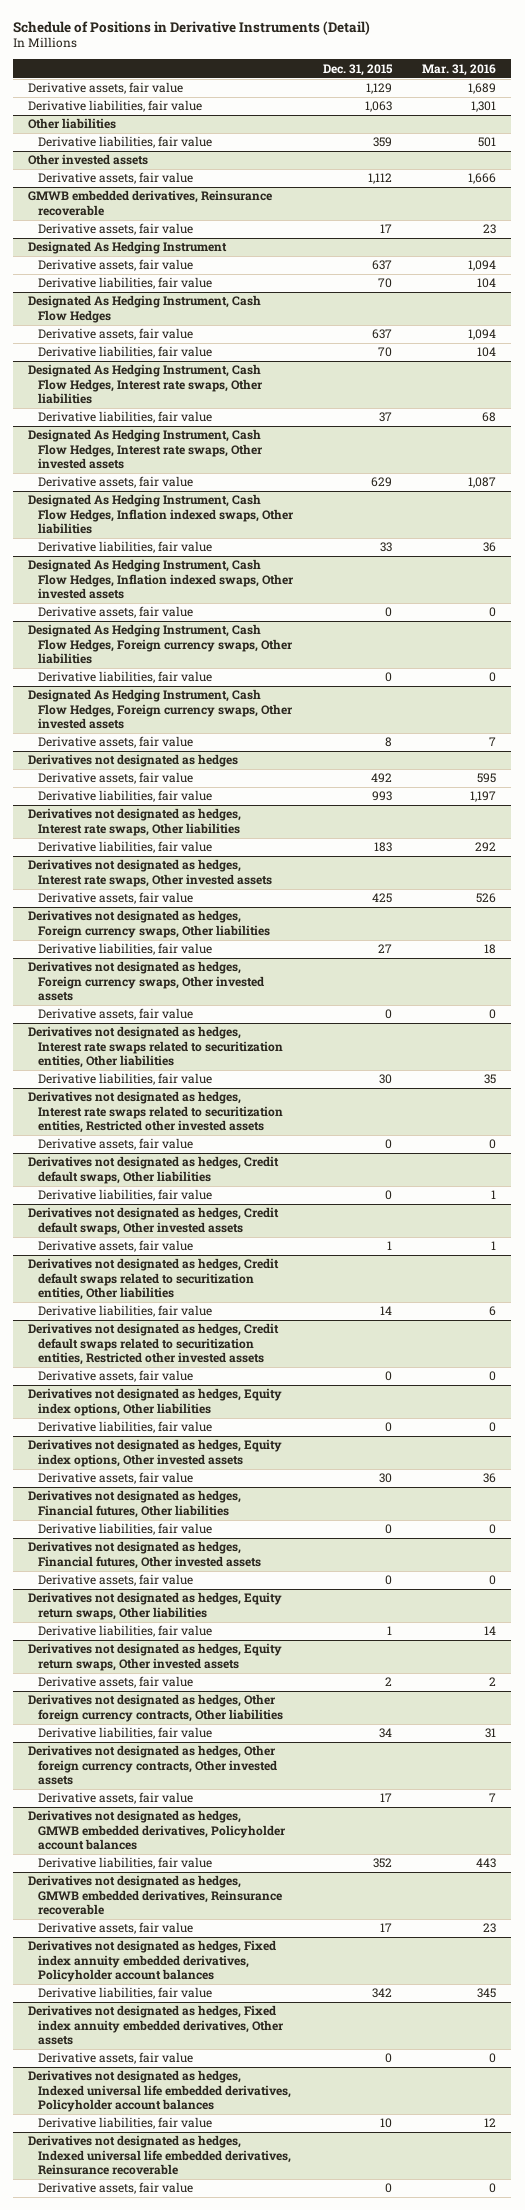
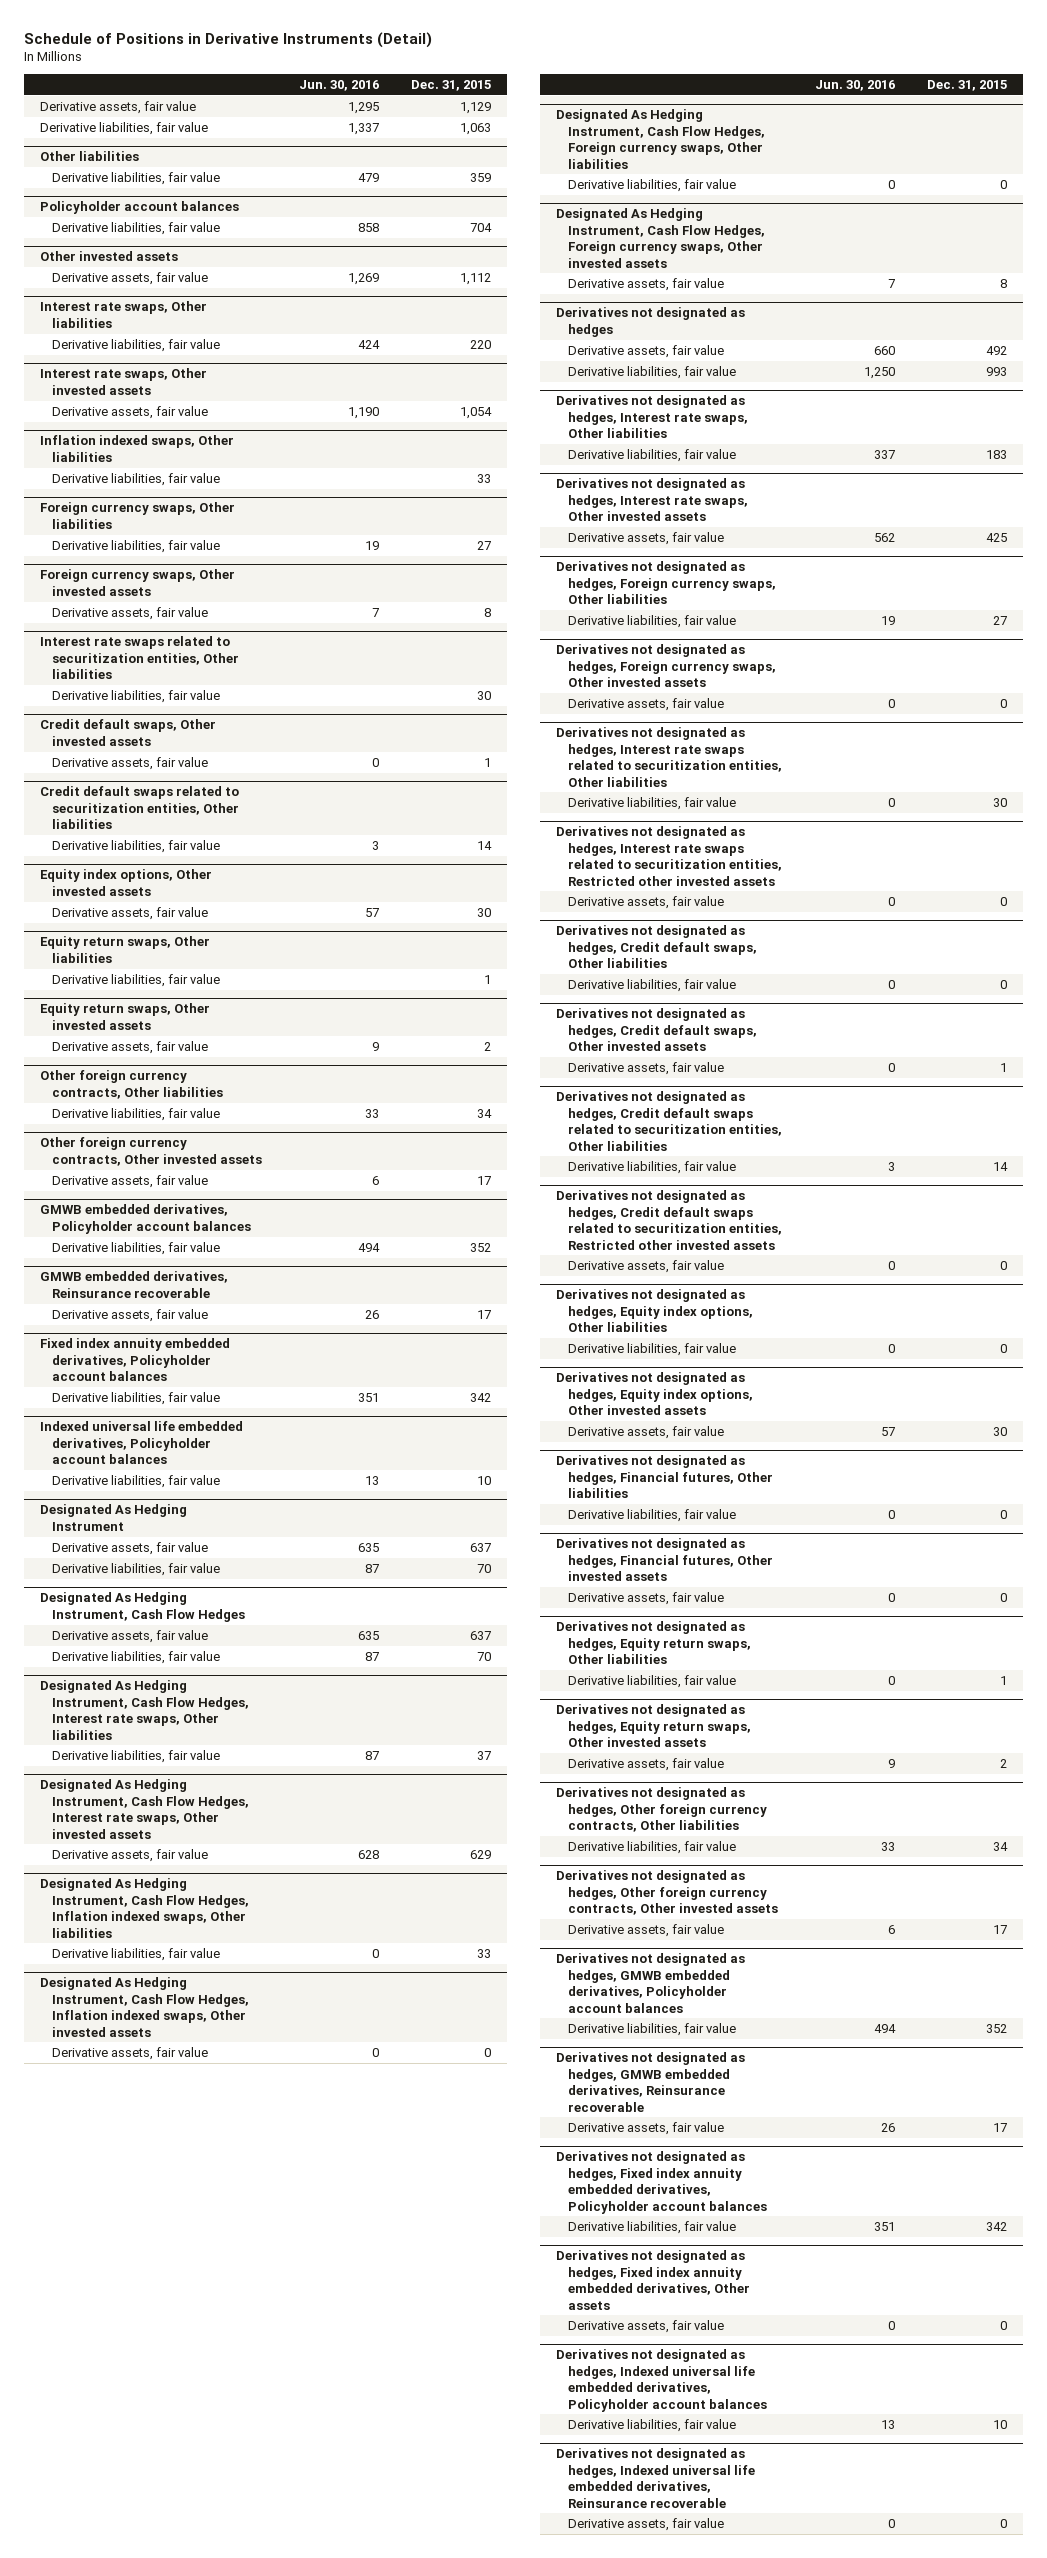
- | Dec. 31, 2015 | Mar. 31, 2016
+ | Jun. 30, 2016 | Dec. 31, 2015
+ Policyholder account balances
+ Derivative liabilities, fair value | 858 | 704
+ Interest rate swaps, Other liabilities
+ Derivative liabilities, fair value | 424 | 220
+ Interest rate swaps, Other invested assets
+ Derivative assets, fair value | 1,190 | 1,054
+ Inflation indexed swaps, Other liabilities
+ Derivative liabilities, fair value | | 33
+ Foreign currency swaps, Other liabilities
+ Derivative liabilities, fair value | 19 | 27
+ Foreign currency swaps, Other invested assets
+ Derivative assets, fair value | 7 | 8
+ Interest rate swaps related to securitization entities, Other liabilities
+ Derivative liabilities, fair value | | 30
+ Credit default swaps, Other invested assets
+ Derivative assets, fair value | 0 | 1
+ Credit default swaps related to securitization entities, Other liabilities
+ Derivative liabilities, fair value | 3 | 14
+ Equity index options, Other invested assets
+ Derivative assets, fair value | 57 | 30
+ Equity return swaps, Other liabilities
+ Derivative liabilities, fair value | | 1
+ Equity return swaps, Other invested assets
+ Derivative assets, fair value | 9 | 2
+ Other foreign currency contracts, Other liabilities
+ Derivative liabilities, fair value | 33 | 34
+ Other foreign currency contracts, Other invested assets
+ Derivative assets, fair value | 6 | 17
+ GMWB embedded derivatives, Policyholder account balances
+ Derivative liabilities, fair value | 494 | 352
+ Fixed index annuity embedded derivatives, Policyholder account balances
+ Derivative liabilities, fair value | 351 | 342
+ Indexed universal life embedded derivatives, Policyholder account balances
+ Derivative liabilities, fair value | 13 | 10

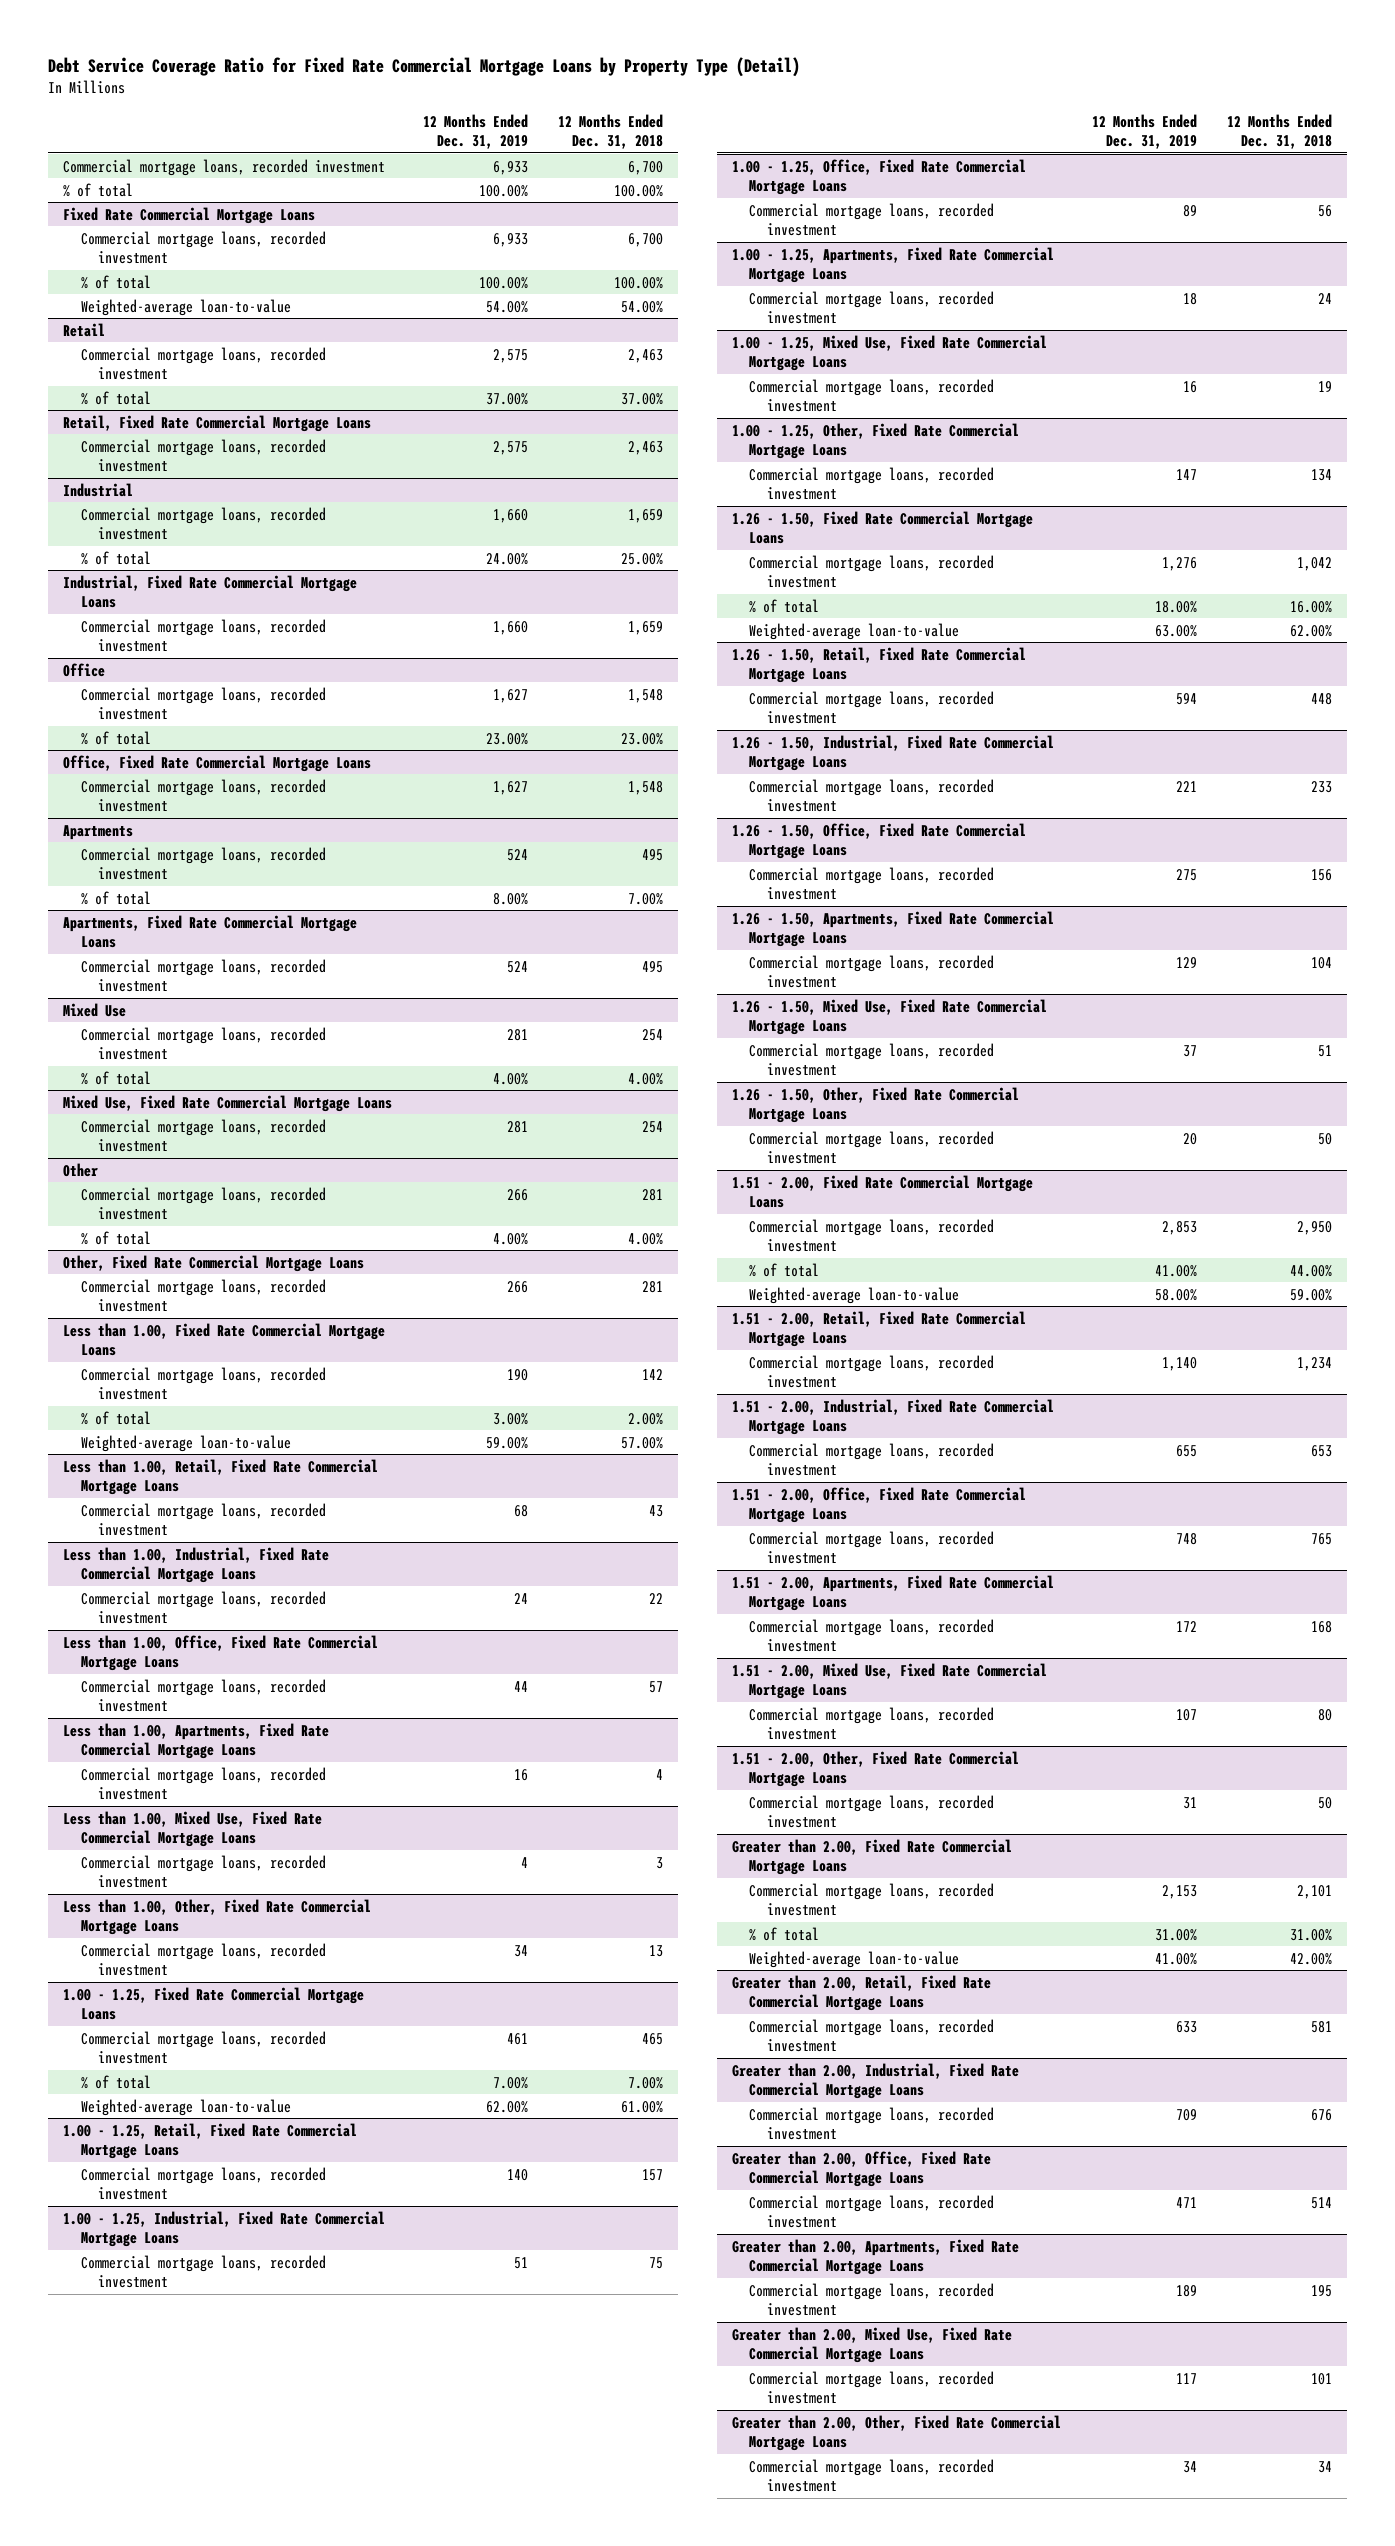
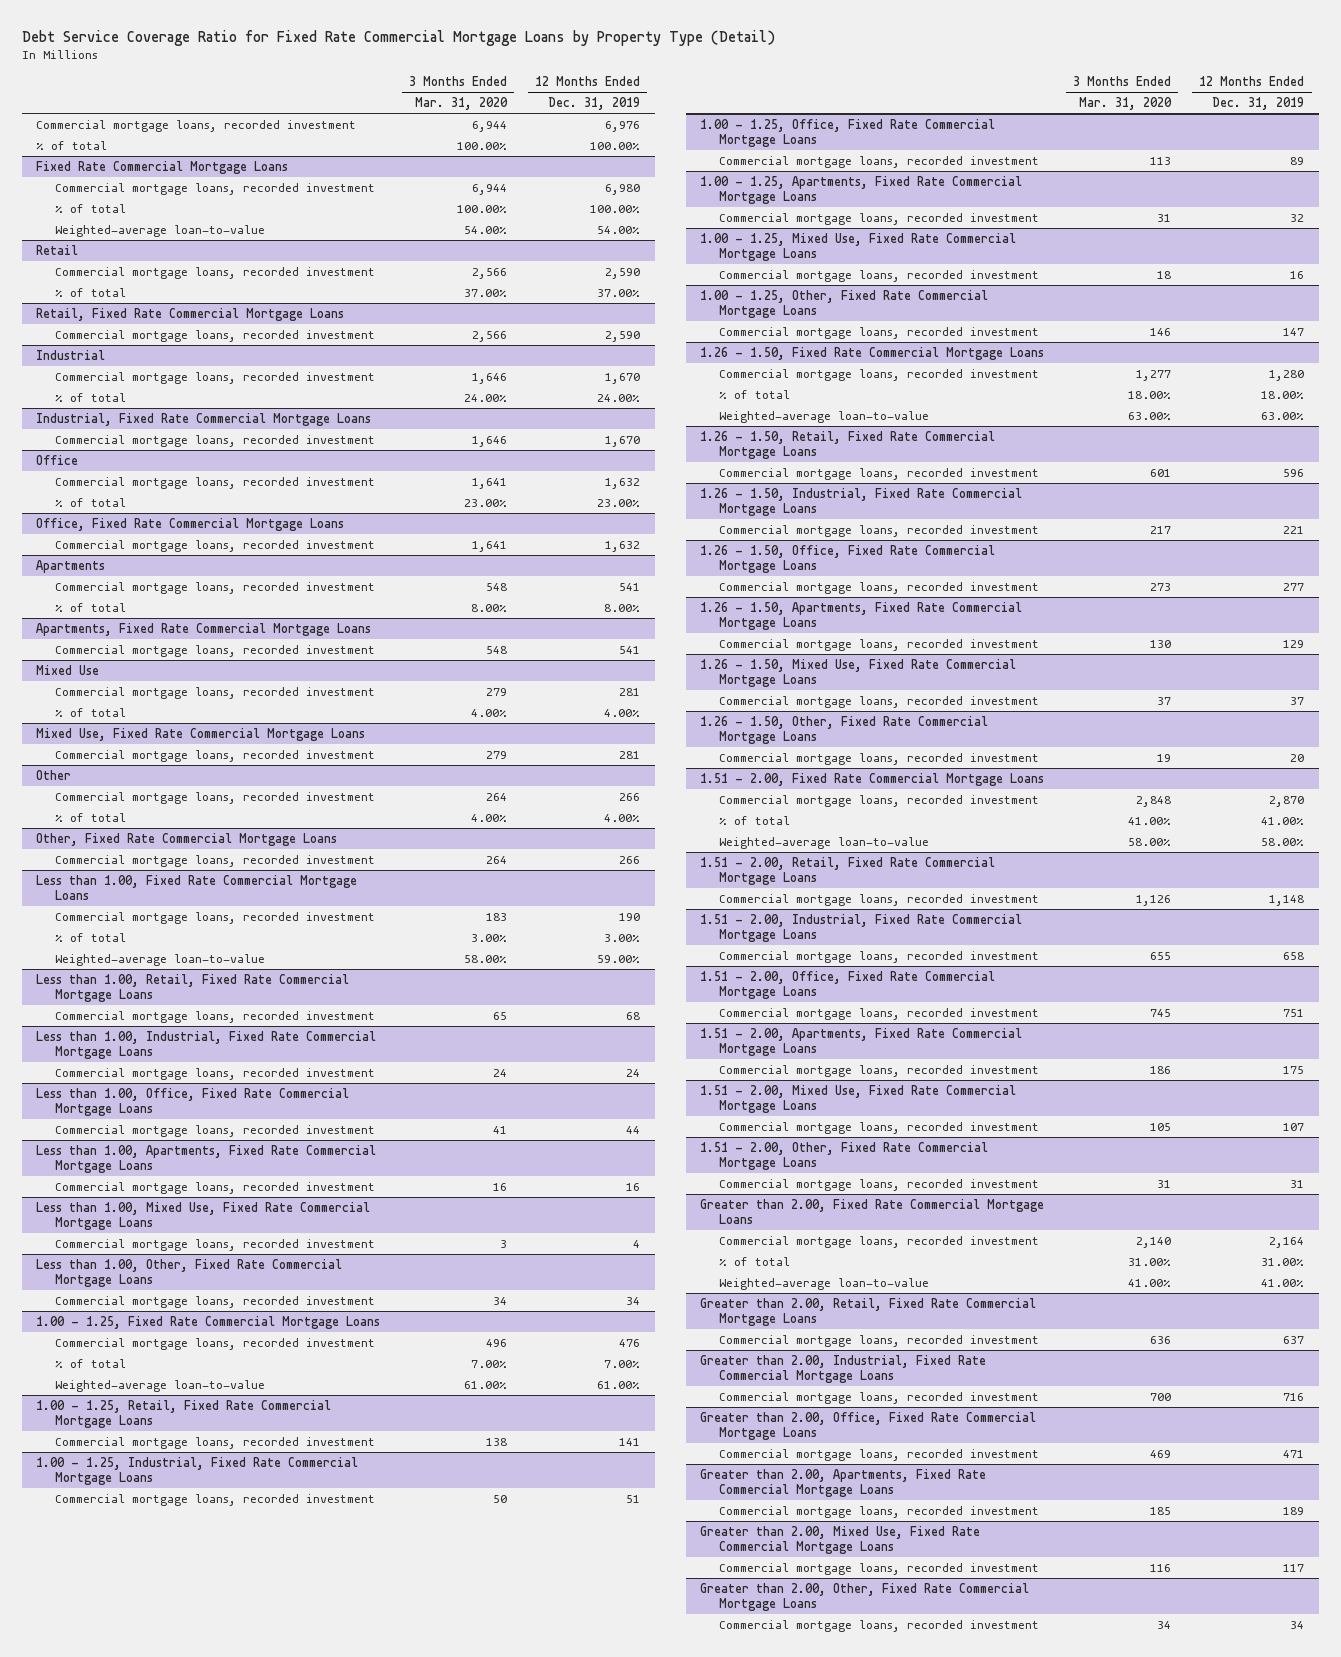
- | 12 Months Ended Dec. 31, 2019 | 12 Months Ended Dec. 31, 2018
+ | 3 Months Ended Mar. 31, 2020 | 12 Months Ended Dec. 31, 2019
- Commercial mortgage loans, recorded investment | 6,933 | 6,700
+ Commercial mortgage loans, recorded investment | 6,944 | 6,976
@ Fixed Rate Commercial Mortgage Loans
- Commercial mortgage loans, recorded investment | 6,933 | 6,700
+ Commercial mortgage loans, recorded investment | 6,944 | 6,980
@ Retail
- Commercial mortgage loans, recorded investment | 2,575 | 2,463
+ Commercial mortgage loans, recorded investment | 2,566 | 2,590
@ Retail, Fixed Rate Commercial Mortgage Loans
- Commercial mortgage loans, recorded investment | 2,575 | 2,463
+ Commercial mortgage loans, recorded investment | 2,566 | 2,590
@ Industrial
- Commercial mortgage loans, recorded investment | 1,660 | 1,659
+ Commercial mortgage loans, recorded investment | 1,646 | 1,670
@ Industrial, Fixed Rate Commercial Mortgage Loans
- Commercial mortgage loans, recorded investment | 1,660 | 1,659
+ Commercial mortgage loans, recorded investment | 1,646 | 1,670
@ Office
- Commercial mortgage loans, recorded investment | 1,627 | 1,548
+ Commercial mortgage loans, recorded investment | 1,641 | 1,632
@ Office, Fixed Rate Commercial Mortgage Loans
- Commercial mortgage loans, recorded investment | 1,627 | 1,548
+ Commercial mortgage loans, recorded investment | 1,641 | 1,632
@ Apartments
- Commercial mortgage loans, recorded investment | 524 | 495
+ Commercial mortgage loans, recorded investment | 548 | 541
@ Apartments, Fixed Rate Commercial Mortgage Loans
- Commercial mortgage loans, recorded investment | 524 | 495
+ Commercial mortgage loans, recorded investment | 548 | 541
@ 1.00 - 1.25, Fixed Rate Commercial Mortgage Loans
- Commercial mortgage loans, recorded investment | 461 | 465
+ Commercial mortgage loans, recorded investment | 496 | 476
- Weighted-average loan-to-value | 62.00% | 61.00%
+ Weighted-average loan-to-value | 61.00% | 61.00%
@ 1.00 - 1.25, Retail, Fixed Rate Commercial Mortgage Loans
- Commercial mortgage loans, recorded investment | 140 | 157
+ Commercial mortgage loans, recorded investment | 138 | 141
@ 1.00 - 1.25, Apartments, Fixed Rate Commercial Mortgage Loans
- Commercial mortgage loans, recorded investment | 18 | 24
+ Commercial mortgage loans, recorded investment | 31 | 32
@ 1.26 - 1.50, Fixed Rate Commercial Mortgage Loans
- Commercial mortgage loans, recorded investment | 1,276 | 1,042
+ Commercial mortgage loans, recorded investment | 1,277 | 1,280
@ 1.26 - 1.50, Retail, Fixed Rate Commercial Mortgage Loans
- Commercial mortgage loans, recorded investment | 594 | 448
+ Commercial mortgage loans, recorded investment | 601 | 596
@ 1.26 - 1.50, Office, Fixed Rate Commercial Mortgage Loans
- Commercial mortgage loans, recorded investment | 275 | 156
+ Commercial mortgage loans, recorded investment | 273 | 277
@ 1.51 - 2.00, Fixed Rate Commercial Mortgage Loans
- Commercial mortgage loans, recorded investment | 2,853 | 2,950
+ Commercial mortgage loans, recorded investment | 2,848 | 2,870
@ 1.51 - 2.00, Retail, Fixed Rate Commercial Mortgage Loans
- Commercial mortgage loans, recorded investment | 1,140 | 1,234
+ Commercial mortgage loans, recorded investment | 1,126 | 1,148
@ 1.51 - 2.00, Industrial, Fixed Rate Commercial Mortgage Loans
- Commercial mortgage loans, recorded investment | 655 | 653
+ Commercial mortgage loans, recorded investment | 655 | 658
@ 1.51 - 2.00, Office, Fixed Rate Commercial Mortgage Loans
- Commercial mortgage loans, recorded investment | 748 | 765
+ Commercial mortgage loans, recorded investment | 745 | 751
@ 1.51 - 2.00, Apartments, Fixed Rate Commercial Mortgage Loans
- Commercial mortgage loans, recorded investment | 172 | 168
+ Commercial mortgage loans, recorded investment | 186 | 175
@ Greater than 2.00, Fixed Rate Commercial Mortgage Loans
- Commercial mortgage loans, recorded investment | 2,153 | 2,101
+ Commercial mortgage loans, recorded investment | 2,140 | 2,164
@ Greater than 2.00, Retail, Fixed Rate Commercial Mortgage Loans
- Commercial mortgage loans, recorded investment | 633 | 581
+ Commercial mortgage loans, recorded investment | 636 | 637
@ Greater than 2.00, Industrial, Fixed Rate Commercial Mortgage Loans
- Commercial mortgage loans, recorded investment | 709 | 676
+ Commercial mortgage loans, recorded investment | 700 | 716

